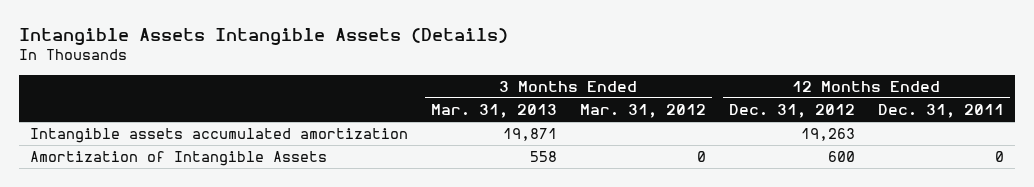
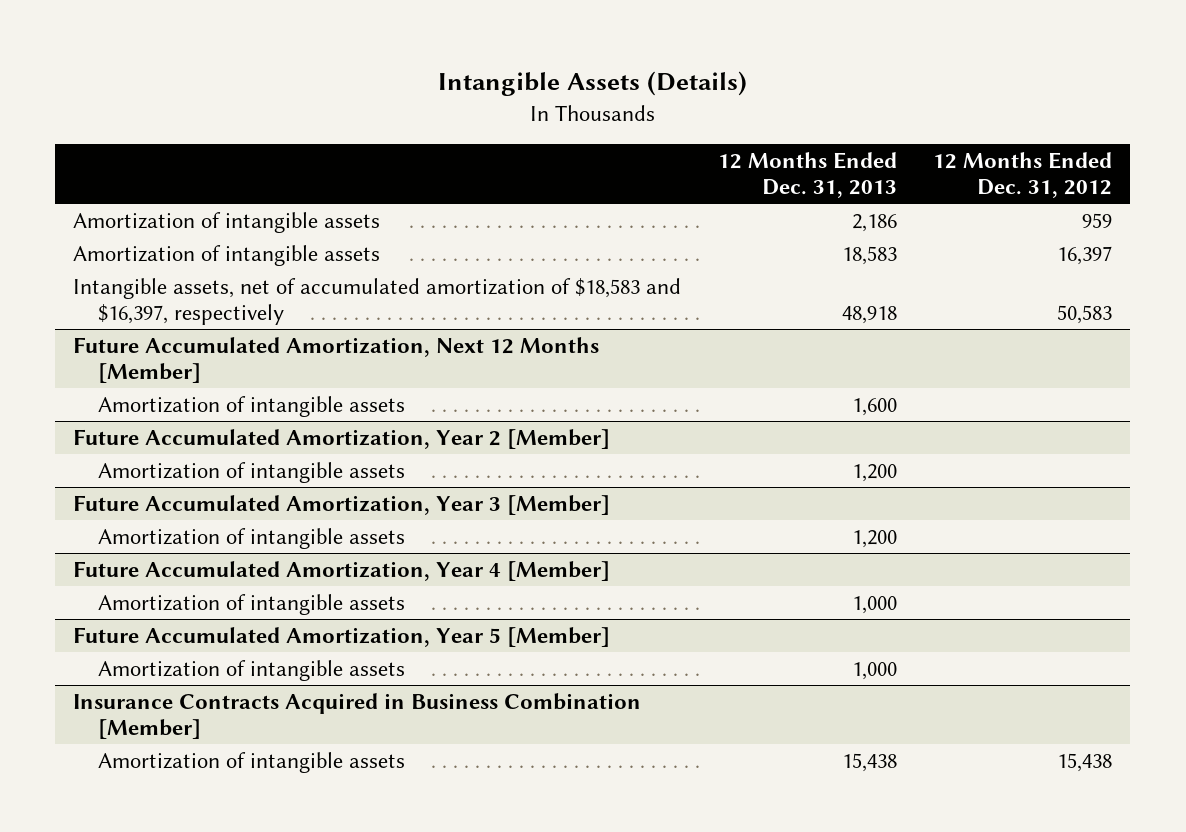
- Intangible Assets Intangible Assets (Details)
+ Intangible Assets (Details)
- | 3 Months Ended Mar. 31, 2013 | 3 Months Ended Mar. 31, 2012 | 12 Months Ended Dec. 31, 2012 | 12 Months Ended Dec. 31, 2011
+ | 12 Months Ended Dec. 31, 2013 | 12 Months Ended Dec. 31, 2012
- Intangible assets accumulated amortization | 19,871 | | 19,263 |
- Amortization of Intangible Assets | 558 | 0 | 600 | 0
+ Amortization of intangible assets | 2,186 | 959
+ Amortization of intangible assets | 18,583 | 16,397
+ Intangible assets, net of accumulated amortization of $18,583 and $16,397, respectively | 48,918 | 50,583
+ Future Accumulated Amortization, Next 12 Months [Member]
+ Amortization of intangible assets | 1,600 |
+ Future Accumulated Amortization, Year 2 [Member]
+ Amortization of intangible assets | 1,200 |
+ Future Accumulated Amortization, Year 3 [Member]
+ Amortization of intangible assets | 1,200 |
+ Future Accumulated Amortization, Year 4 [Member]
+ Amortization of intangible assets | 1,000 |
+ Future Accumulated Amortization, Year 5 [Member]
+ Amortization of intangible assets | 1,000 |
+ Insurance Contracts Acquired in Business Combination [Member]
+ Amortization of intangible assets | 15,438 | 15,438

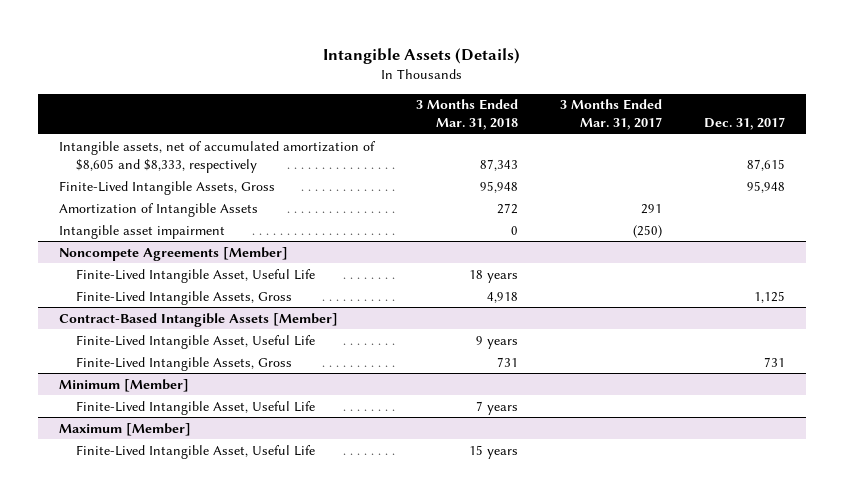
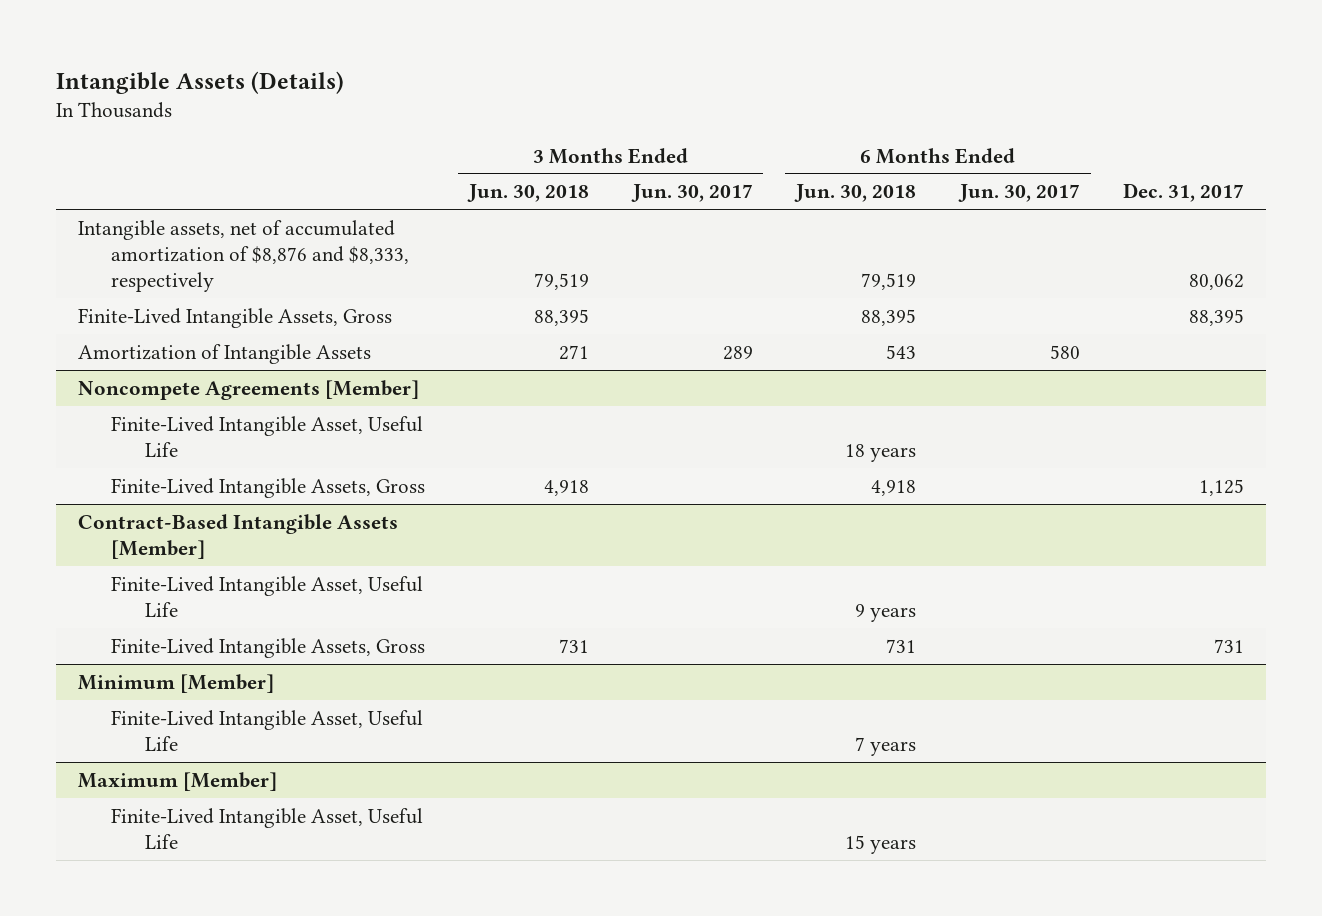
- | 3 Months Ended Mar. 31, 2018 | 3 Months Ended Mar. 31, 2017 | Dec. 31, 2017
+ | 3 Months Ended Jun. 30, 2018 | 3 Months Ended Jun. 30, 2017 | 6 Months Ended Jun. 30, 2018 | 6 Months Ended Jun. 30, 2017 | Dec. 31, 2017
- Intangible assets, net of accumulated amortization of $8,605 and $8,333, respectively | 87,343 | | 87,615
- Finite-Lived Intangible Assets, Gross | 95,948 | | 95,948
+ Intangible assets, net of accumulated amortization of $8,876 and $8,333, respectively | 79,519 | | 79,519 | | 80,062
+ Finite-Lived Intangible Assets, Gross | 88,395 | | 88,395 | | 88,395
- Intangible asset impairment | 0 | (250) |

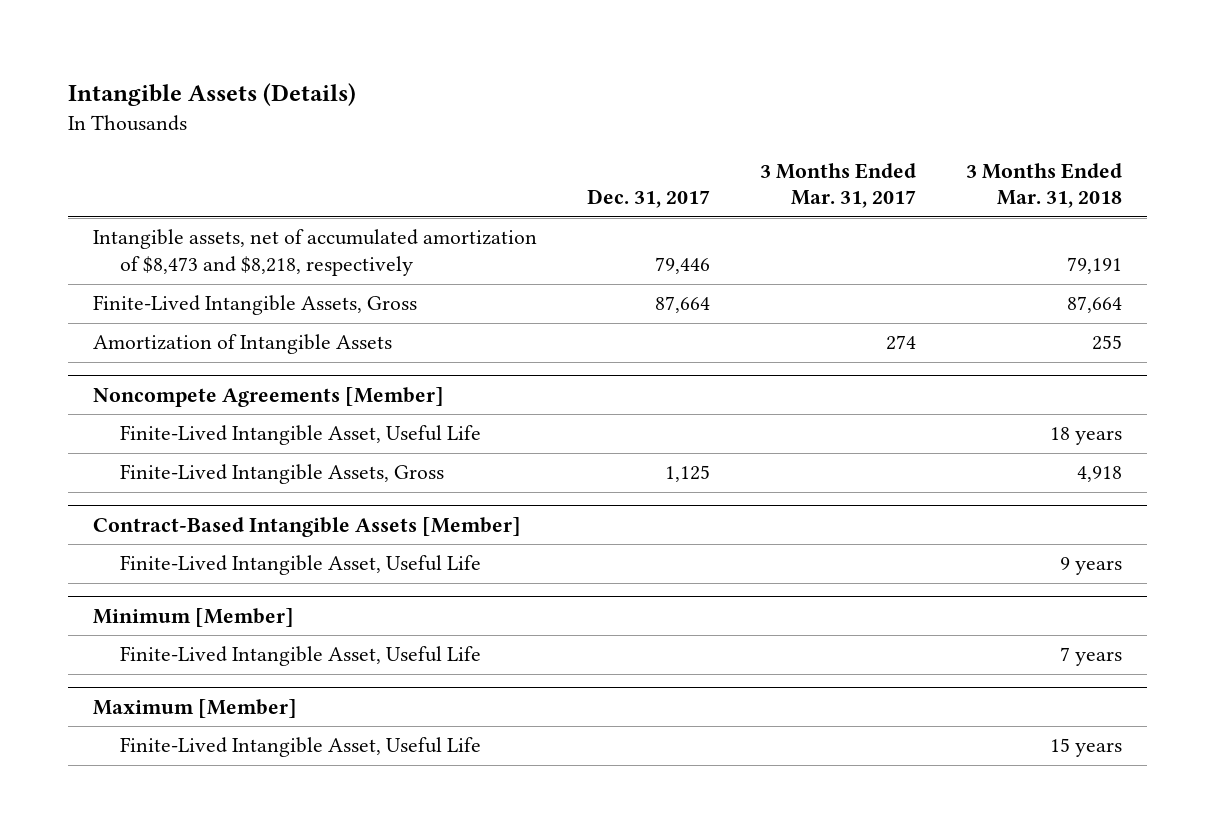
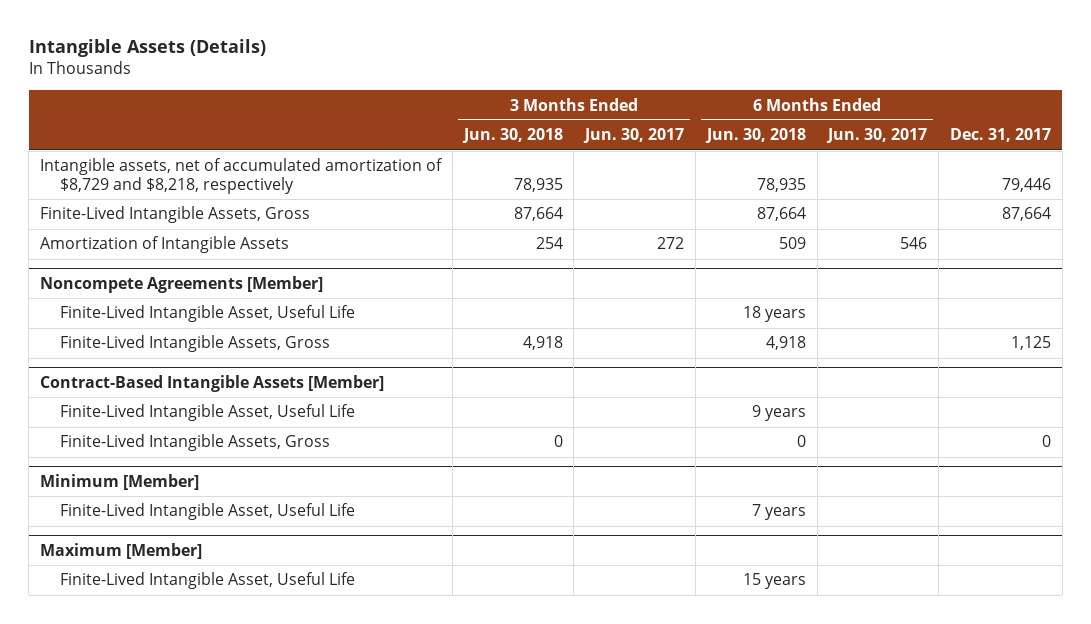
- | Dec. 31, 2017 | 3 Months Ended Mar. 31, 2017 | 3 Months Ended Mar. 31, 2018
+ | 3 Months Ended Jun. 30, 2018 | 3 Months Ended Jun. 30, 2017 | 6 Months Ended Jun. 30, 2018 | 6 Months Ended Jun. 30, 2017 | Dec. 31, 2017
- Intangible assets, net of accumulated amortization of $8,473 and $8,218, respectively | 79,446 | | 79,191
+ Intangible assets, net of accumulated amortization of $8,729 and $8,218, respectively | 78,935 | | 78,935 | | 79,446
@ Contract-Based Intangible Assets [Member]
+ Finite-Lived Intangible Assets, Gross | 0 | | 0 | | 0

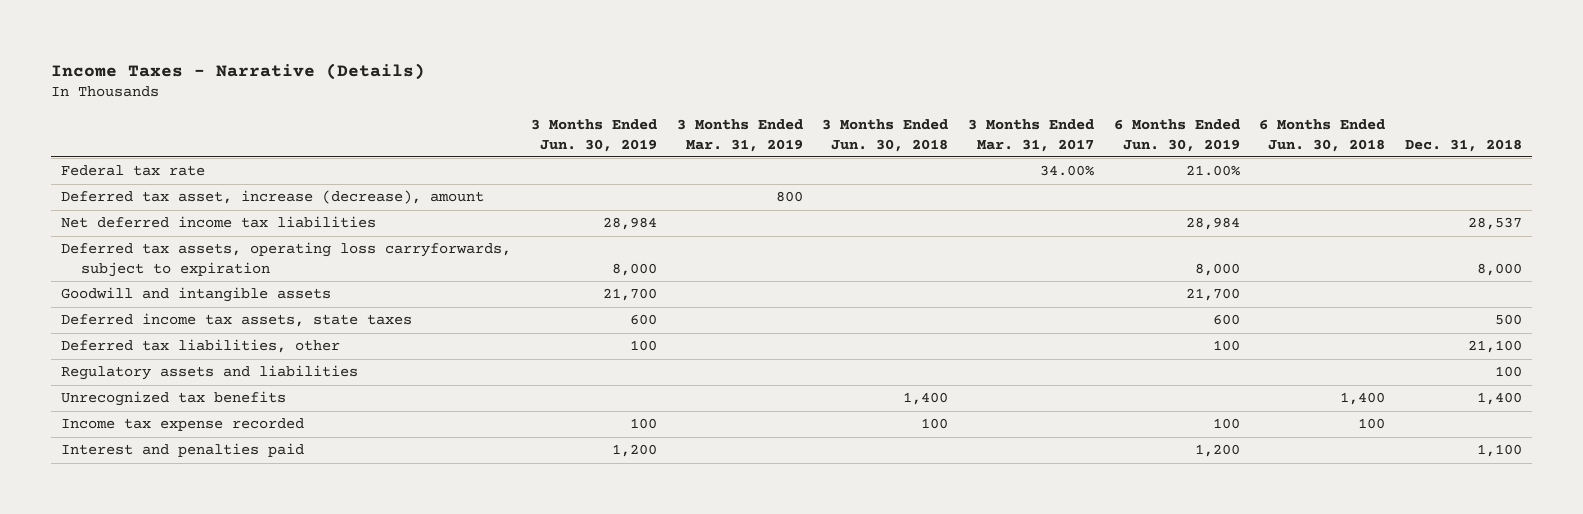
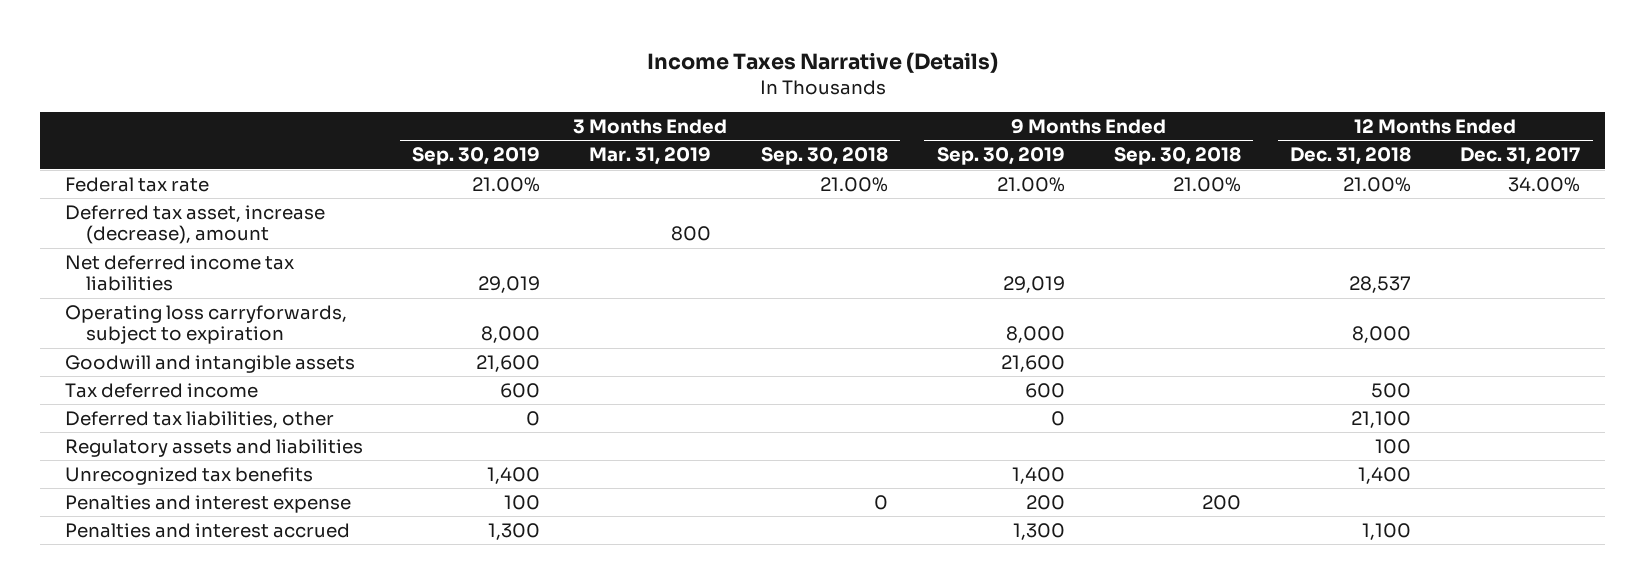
- Income Taxes - Narrative (Details)
+ Income Taxes Narrative (Details)
- | 3 Months Ended Jun. 30, 2019 | 3 Months Ended Mar. 31, 2019 | 3 Months Ended Jun. 30, 2018 | 3 Months Ended Mar. 31, 2017 | 6 Months Ended Jun. 30, 2019 | 6 Months Ended Jun. 30, 2018 | Dec. 31, 2018
+ | 3 Months Ended Sep. 30, 2019 | 3 Months Ended Mar. 31, 2019 | 3 Months Ended Sep. 30, 2018 | 9 Months Ended Sep. 30, 2019 | 9 Months Ended Sep. 30, 2018 | 12 Months Ended Dec. 31, 2018 | 12 Months Ended Dec. 31, 2017
- Deferred tax assets, operating loss carryforwards, subject to expiration | 8,000 | | | | 8,000 | | 8,000
+ Operating loss carryforwards, subject to expiration | 8,000 | | | 8,000 | | 8,000 |
- Deferred income tax assets, state taxes | 600 | | | | 600 | | 500
+ Tax deferred income | 600 | | | 600 | | 500 |
- Income tax expense recorded | 100 | | 100 | | 100 | 100 |
- Interest and penalties paid | 1,200 | | | | 1,200 | | 1,100
+ Penalties and interest expense | 100 | | 0 | 200 | 200 | |
+ Penalties and interest accrued | 1,300 | | | 1,300 | | 1,100 |

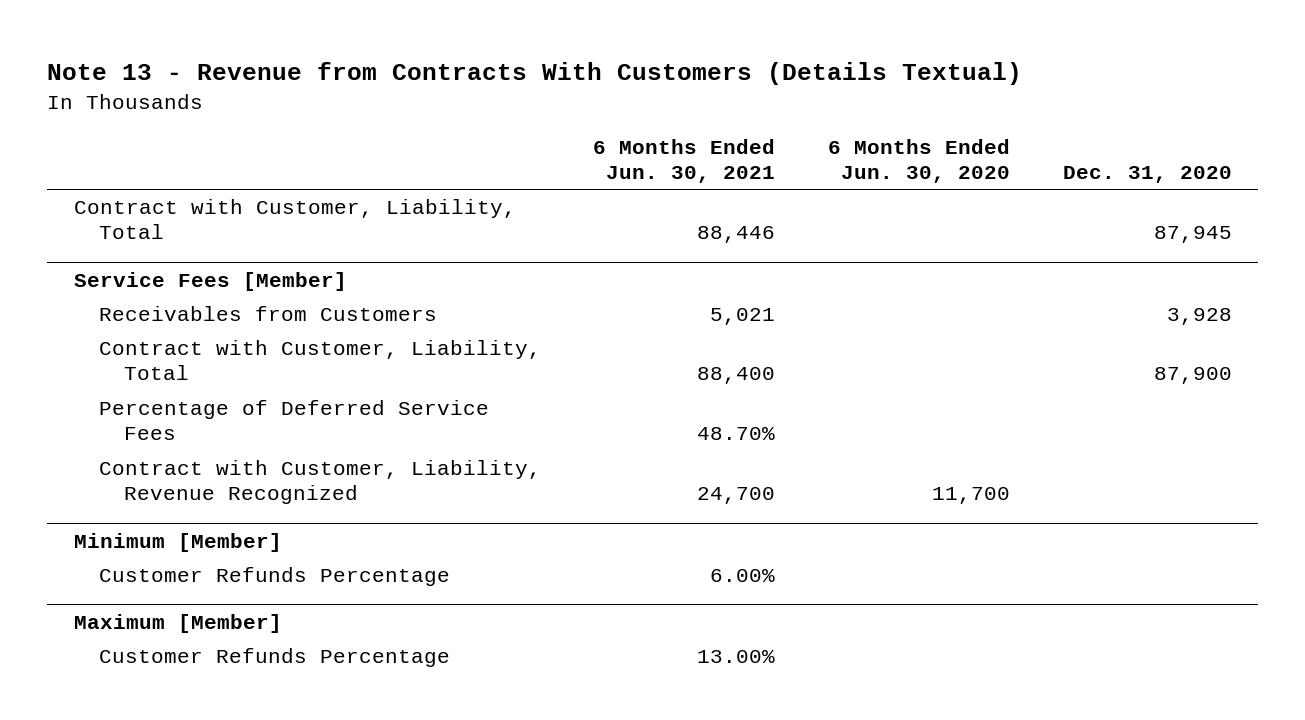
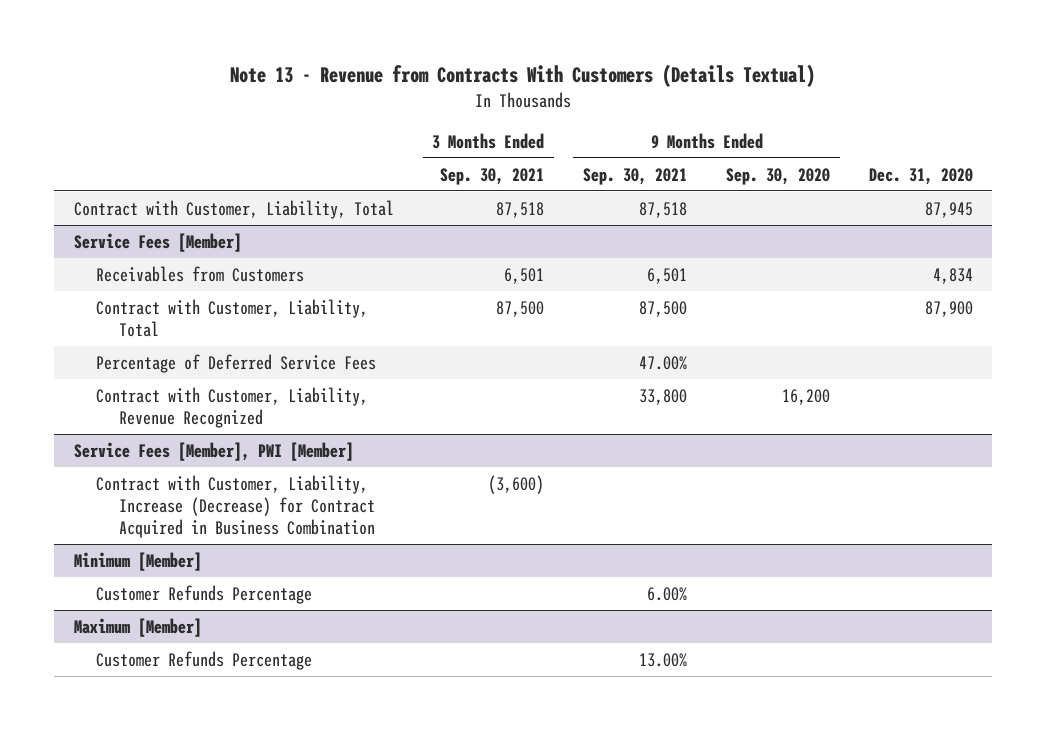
- | 6 Months Ended Jun. 30, 2021 | 6 Months Ended Jun. 30, 2020 | Dec. 31, 2020
+ | 3 Months Ended Sep. 30, 2021 | 9 Months Ended Sep. 30, 2021 | 9 Months Ended Sep. 30, 2020 | Dec. 31, 2020
@ Service Fees [Member]
- Receivables from Customers | 5,021 | | 3,928
+ Receivables from Customers | 6,501 | 6,501 | | 4,834
+ Service Fees [Member], PWI [Member]
+ Contract with Customer, Liability, Increase (Decrease) for Contract Acquired in Business Combination | (3,600) | | |

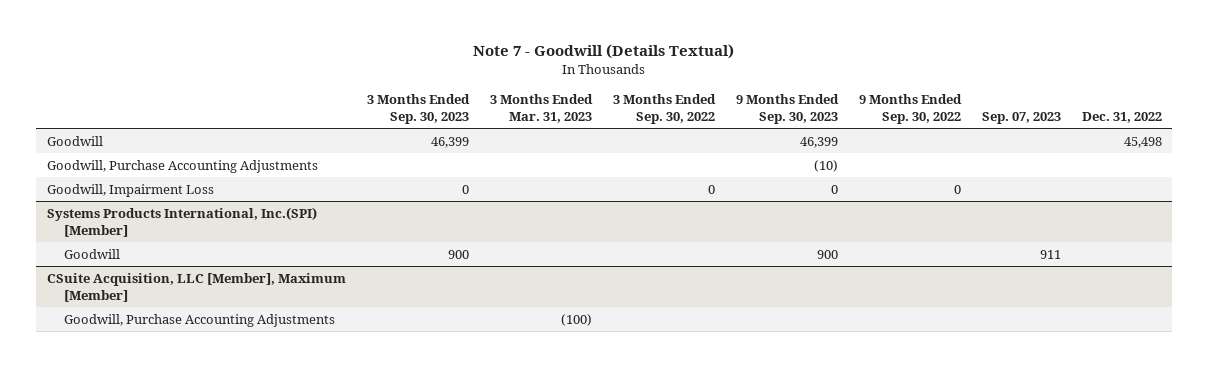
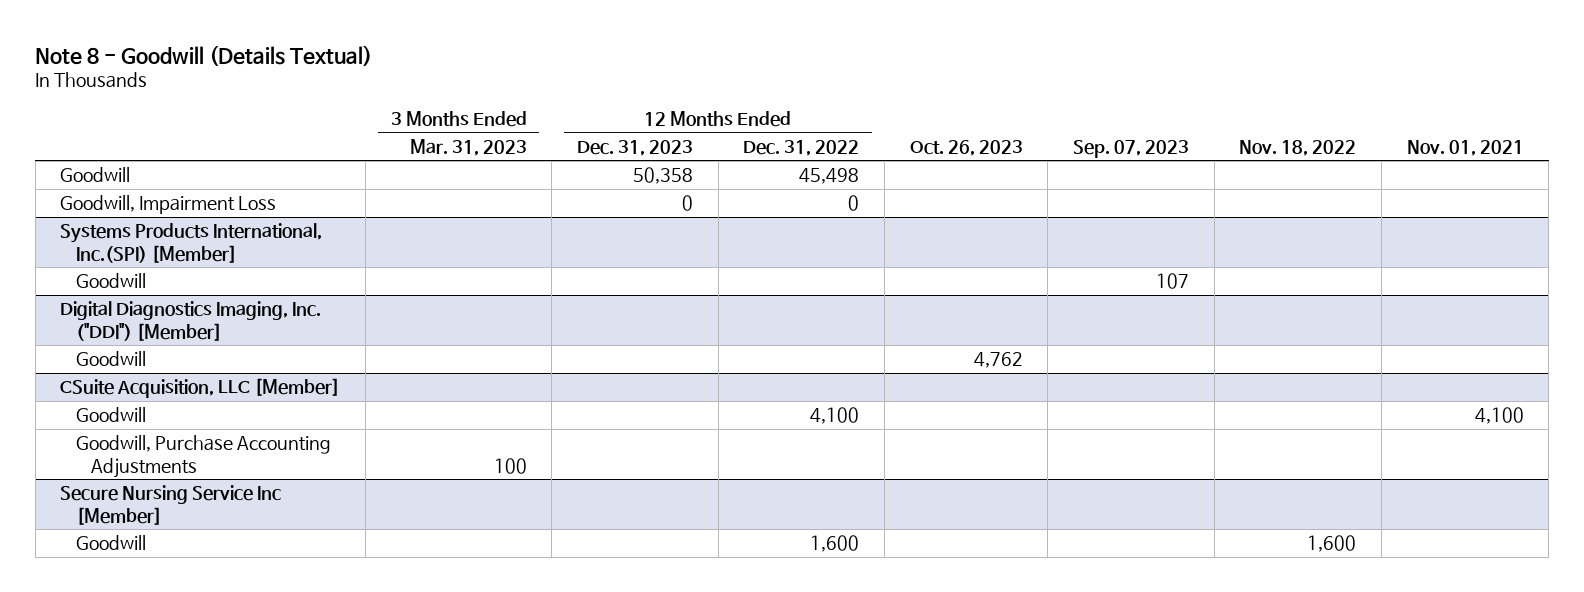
- Note 7 - Goodwill (Details Textual)
+ Note 8 - Goodwill (Details Textual)
- | 3 Months Ended Sep. 30, 2023 | 3 Months Ended Mar. 31, 2023 | 3 Months Ended Sep. 30, 2022 | 9 Months Ended Sep. 30, 2023 | 9 Months Ended Sep. 30, 2022 | Sep. 07, 2023 | Dec. 31, 2022
+ | 3 Months Ended Mar. 31, 2023 | 12 Months Ended Dec. 31, 2023 | 12 Months Ended Dec. 31, 2022 | Oct. 26, 2023 | Sep. 07, 2023 | Nov. 18, 2022 | Nov. 01, 2021
- Goodwill, Purchase Accounting Adjustments | | | | (10) | | |
@ Systems Products International, Inc.(SPI) [Member]
- Goodwill | 900 | | | 900 | | 911 |
- CSuite Acquisition, LLC [Member], Maximum [Member]
- Goodwill, Purchase Accounting Adjustments | | (100) | | | | |
@ Systems Products International, Inc.(SPI) [Member]
+ Goodwill | | | | | 107 | |
+ Digital Diagnostics Imaging, Inc. ("DDI") [Member]
+ Goodwill | | | | 4,762 | | |
+ CSuite Acquisition, LLC [Member]
+ Goodwill | | | 4,100 | | | | 4,100
+ Goodwill, Purchase Accounting Adjustments | 100 | | | | | |
+ Secure Nursing Service Inc [Member]
+ Goodwill | | | 1,600 | | | 1,600 |

